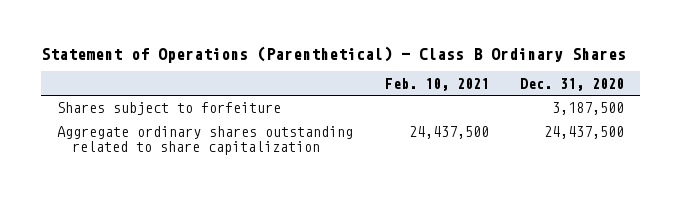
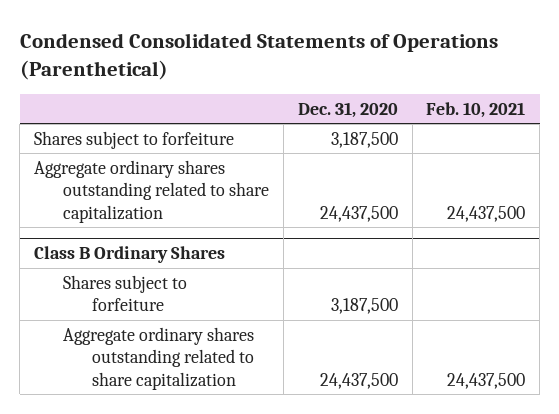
- Statement of Operations (Parenthetical) - Class B Ordinary Shares
+ Condensed Consolidated Statements of Operations (Parenthetical)
- | Feb. 10, 2021 | Dec. 31, 2020
+ | Dec. 31, 2020 | Feb. 10, 2021
+ Class B Ordinary Shares
+ Shares subject to forfeiture | 3,187,500 |
+ Aggregate ordinary shares outstanding related to share capitalization | 24,437,500 | 24,437,500

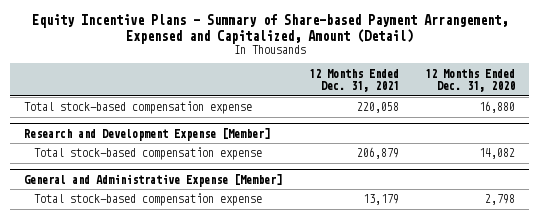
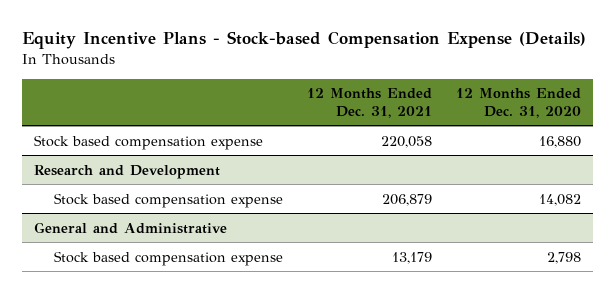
- Equity Incentive Plans - Summary of Share-based Payment Arrangement, Expensed and Capitalized, Amount (Detail)
+ Equity Incentive Plans - Stock-based Compensation Expense (Details)
- Total stock-based compensation expense | 220,058 | 16,880
- Research and Development Expense [Member]
- Total stock-based compensation expense | 206,879 | 14,082
- General and Administrative Expense [Member]
- Total stock-based compensation expense | 13,179 | 2,798
+ Stock based compensation expense | 220,058 | 16,880
+ Research and Development
+ Stock based compensation expense | 206,879 | 14,082
+ General and Administrative
+ Stock based compensation expense | 13,179 | 2,798

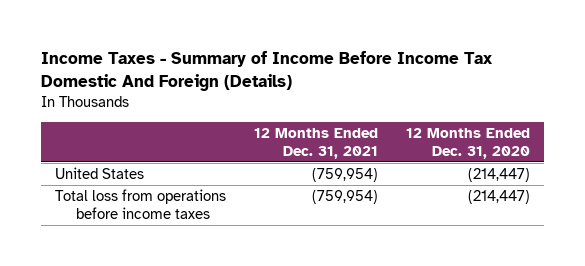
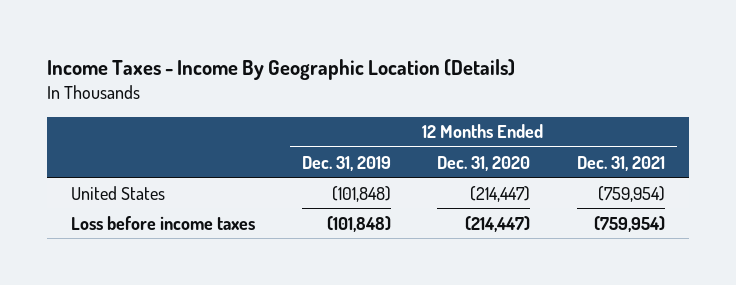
- Income Taxes - Summary of Income Before Income Tax Domestic And Foreign (Details)
+ Income Taxes - Income By Geographic Location (Details)
- | 12 Months Ended Dec. 31, 2021 | 12 Months Ended Dec. 31, 2020
+ | 12 Months Ended Dec. 31, 2019 | 12 Months Ended Dec. 31, 2020 | 12 Months Ended Dec. 31, 2021
- Total loss from operations before income taxes | (759,954) | (214,447)
+ Loss before income taxes | (101,848) | (214,447) | (759,954)

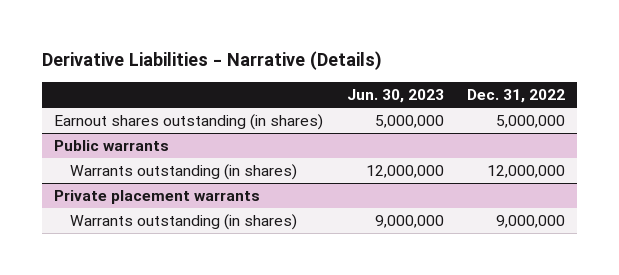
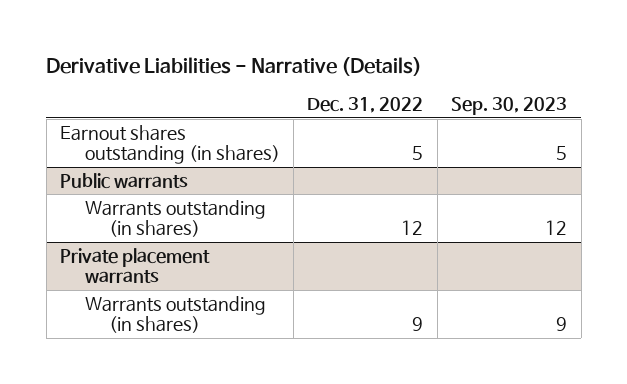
- | Jun. 30, 2023 | Dec. 31, 2022
+ | Dec. 31, 2022 | Sep. 30, 2023
- Earnout shares outstanding (in shares) | 5,000,000 | 5,000,000
+ Earnout shares outstanding (in shares) | 5 | 5
@ Public warrants
- Warrants outstanding (in shares) | 12,000,000 | 12,000,000
+ Warrants outstanding (in shares) | 12 | 12
@ Private placement warrants
- Warrants outstanding (in shares) | 9,000,000 | 9,000,000
+ Warrants outstanding (in shares) | 9 | 9

